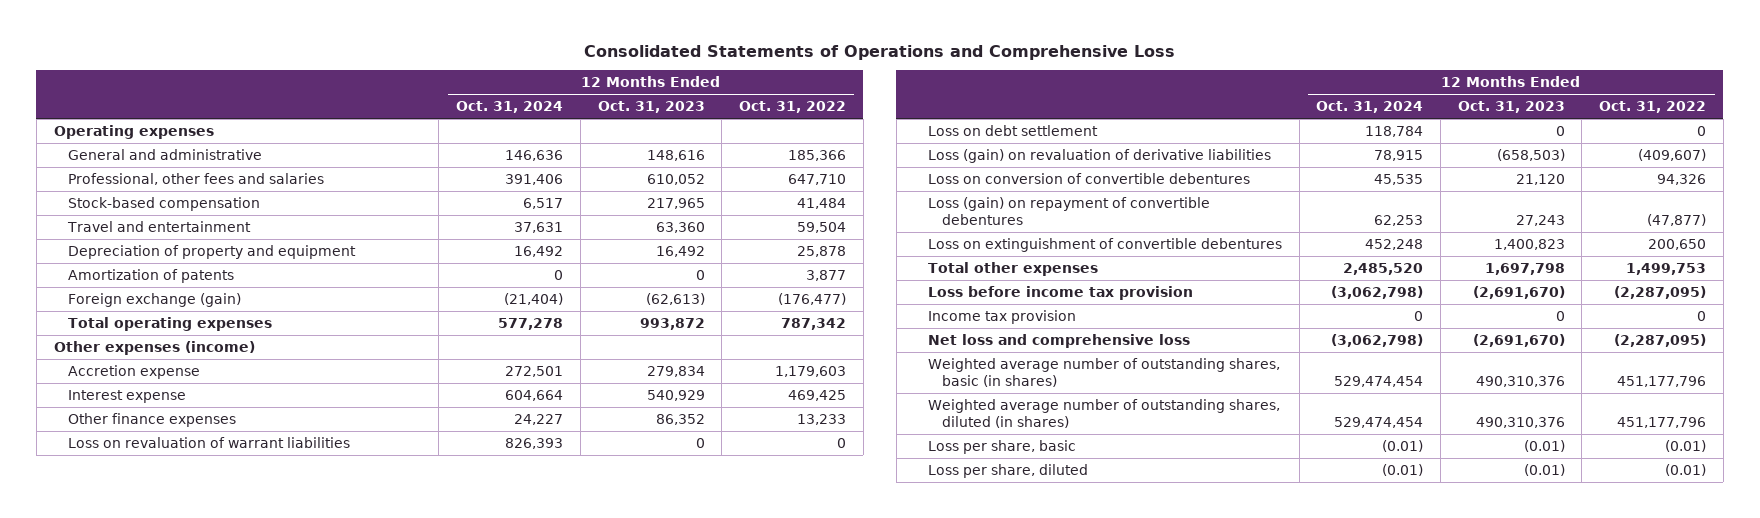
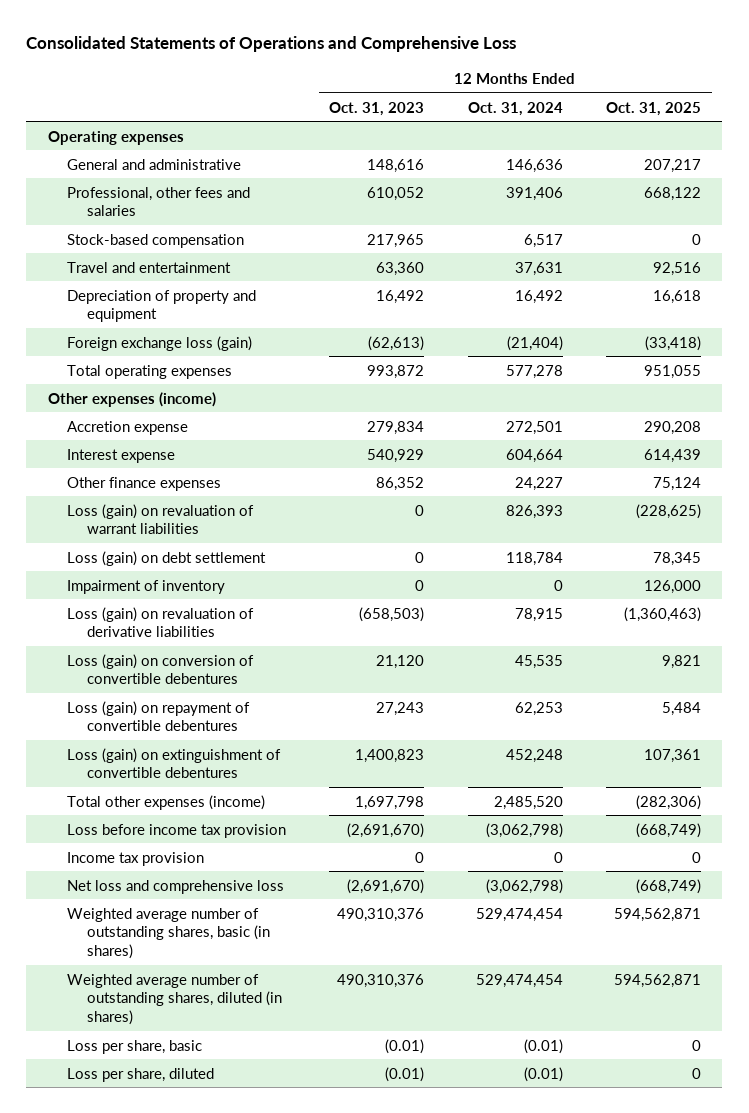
- | 12 Months Ended Oct. 31, 2024 | 12 Months Ended Oct. 31, 2023 | 12 Months Ended Oct. 31, 2022
+ | 12 Months Ended Oct. 31, 2023 | 12 Months Ended Oct. 31, 2024 | 12 Months Ended Oct. 31, 2025
- Amortization of patents | 0 | 0 | 3,877
- Foreign exchange (gain) | (21,404) | (62,613) | (176,477)
+ Foreign exchange loss (gain) | (62,613) | (21,404) | (33,418)
- Loss on revaluation of warrant liabilities | 826,393 | 0 | 0
- Loss on debt settlement | 118,784 | 0 | 0
+ Loss (gain) on revaluation of warrant liabilities | 0 | 826,393 | (228,625)
+ Loss (gain) on debt settlement | 0 | 118,784 | 78,345
+ Impairment of inventory | 0 | 0 | 126,000
- Loss on conversion of convertible debentures | 45,535 | 21,120 | 94,326
+ Loss (gain) on conversion of convertible debentures | 21,120 | 45,535 | 9,821
- Loss on extinguishment of convertible debentures | 452,248 | 1,400,823 | 200,650
- Total other expenses | 2,485,520 | 1,697,798 | 1,499,753
+ Loss (gain) on extinguishment of convertible debentures | 1,400,823 | 452,248 | 107,361
+ Total other expenses (income) | 1,697,798 | 2,485,520 | (282,306)

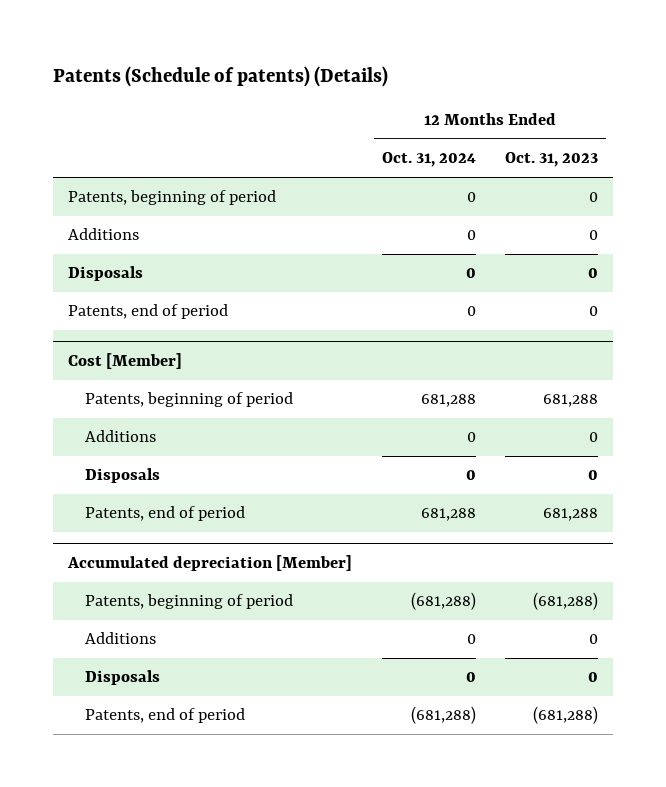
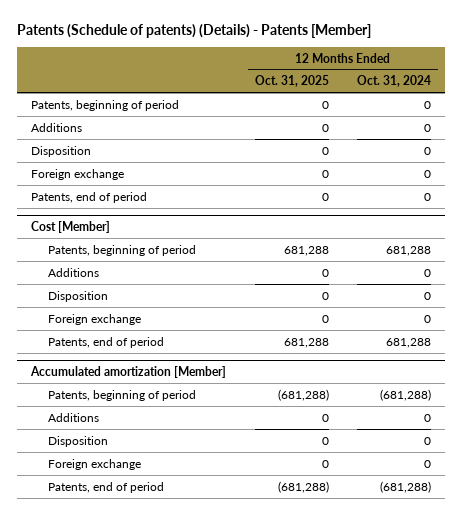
- Patents (Schedule of patents) (Details)
+ Patents (Schedule of patents) (Details) - Patents [Member]
- | 12 Months Ended Oct. 31, 2024 | 12 Months Ended Oct. 31, 2023
+ | 12 Months Ended Oct. 31, 2025 | 12 Months Ended Oct. 31, 2024
- Disposals | 0 | 0
+ Disposition | 0 | 0
+ Foreign exchange | 0 | 0
@ Cost [Member]
- Disposals | 0 | 0
+ Disposition | 0 | 0
+ Foreign exchange | 0 | 0
- Accumulated depreciation [Member]
+ Accumulated amortization [Member]
- Disposals | 0 | 0
+ Disposition | 0 | 0
+ Foreign exchange | 0 | 0

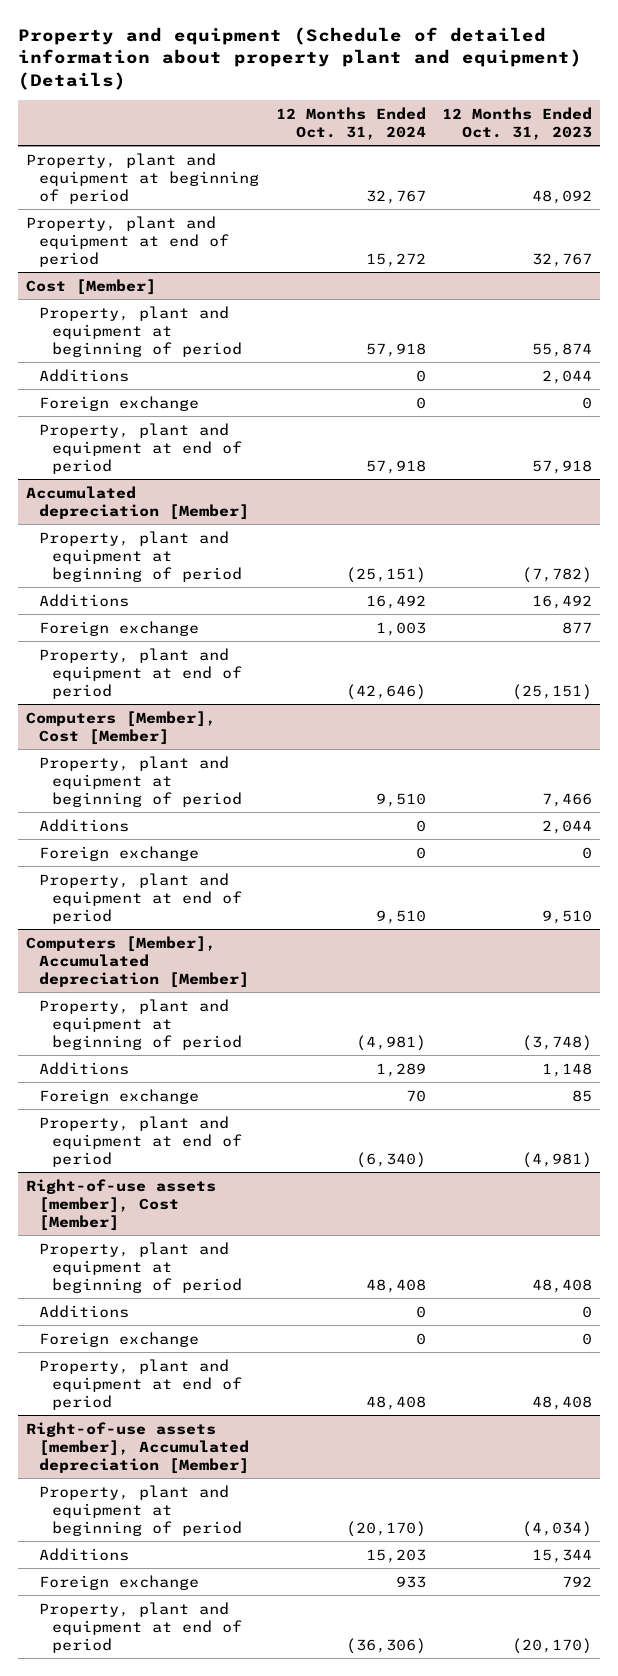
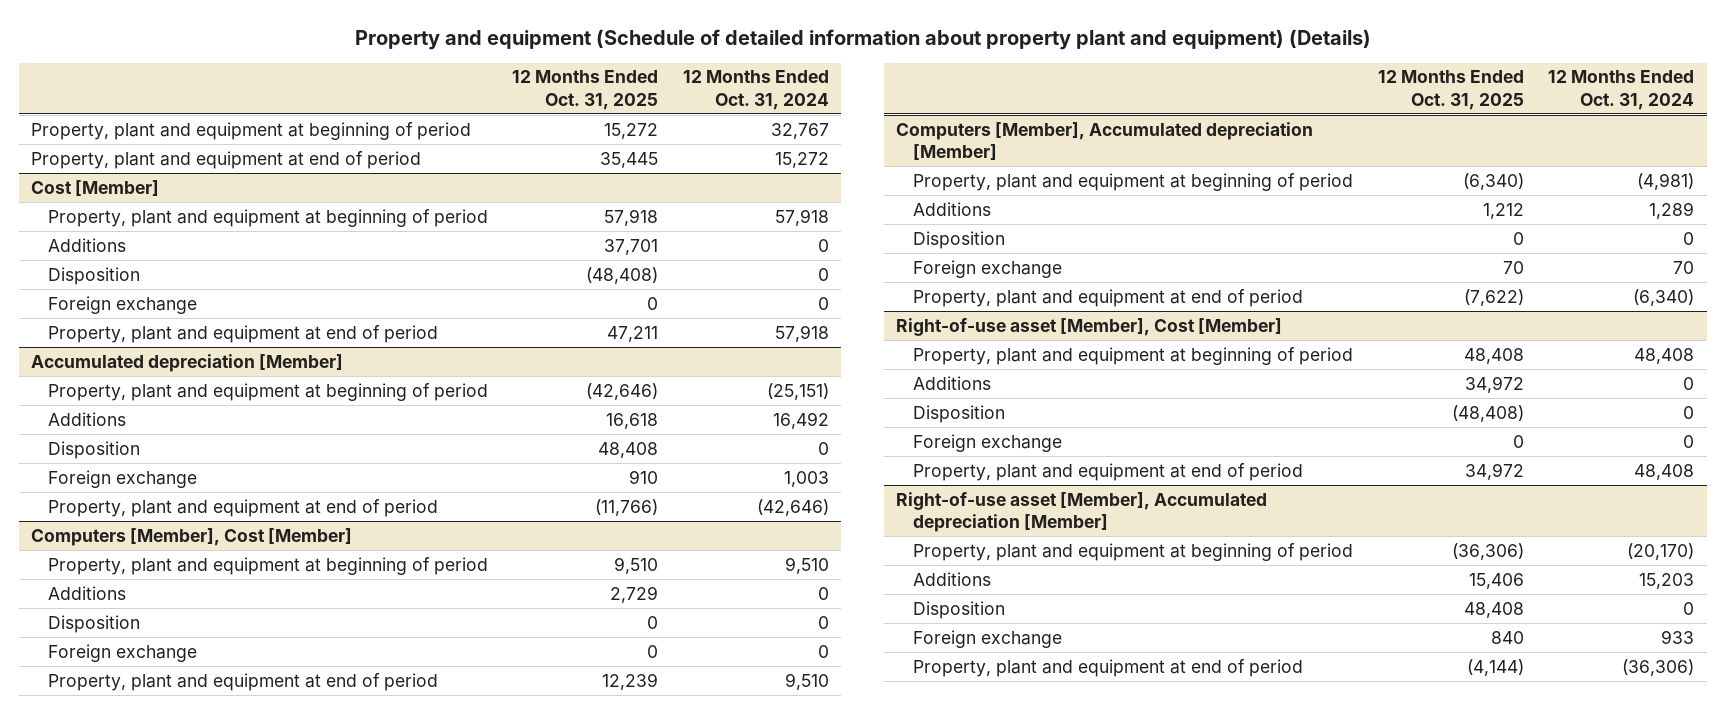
- | 12 Months Ended Oct. 31, 2024 | 12 Months Ended Oct. 31, 2023
+ | 12 Months Ended Oct. 31, 2025 | 12 Months Ended Oct. 31, 2024
@ Cost [Member]
+ Disposition | (48,408) | 0
@ Accumulated depreciation [Member]
+ Disposition | 48,408 | 0
@ Computers [Member], Cost [Member]
+ Disposition | 0 | 0
@ Computers [Member], Accumulated depreciation [Member]
+ Disposition | 0 | 0
- Right-of-use assets [member], Cost [Member]
+ Right-of-use asset [Member], Cost [Member]
+ Disposition | (48,408) | 0
- Right-of-use assets [member], Accumulated depreciation [Member]
+ Right-of-use asset [Member], Accumulated depreciation [Member]
+ Disposition | 48,408 | 0

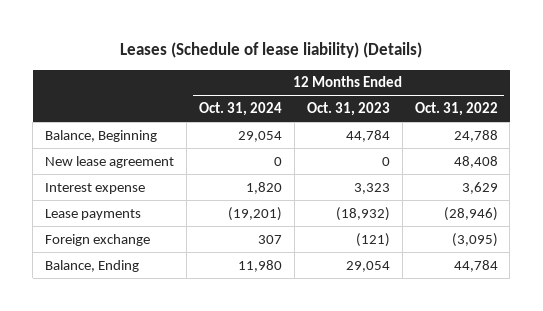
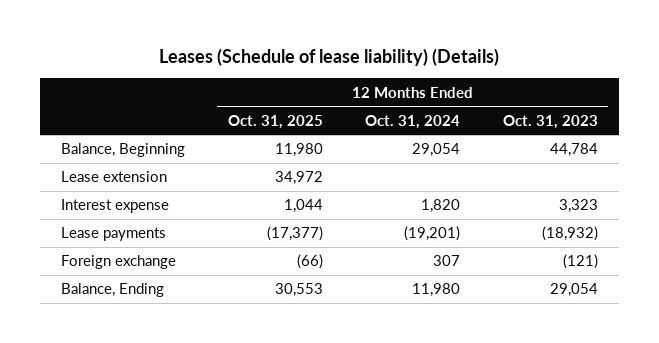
- | 12 Months Ended Oct. 31, 2024 | 12 Months Ended Oct. 31, 2023 | 12 Months Ended Oct. 31, 2022
+ | 12 Months Ended Oct. 31, 2025 | 12 Months Ended Oct. 31, 2024 | 12 Months Ended Oct. 31, 2023
- New lease agreement | 0 | 0 | 48,408
+ Lease extension | 34,972 | |

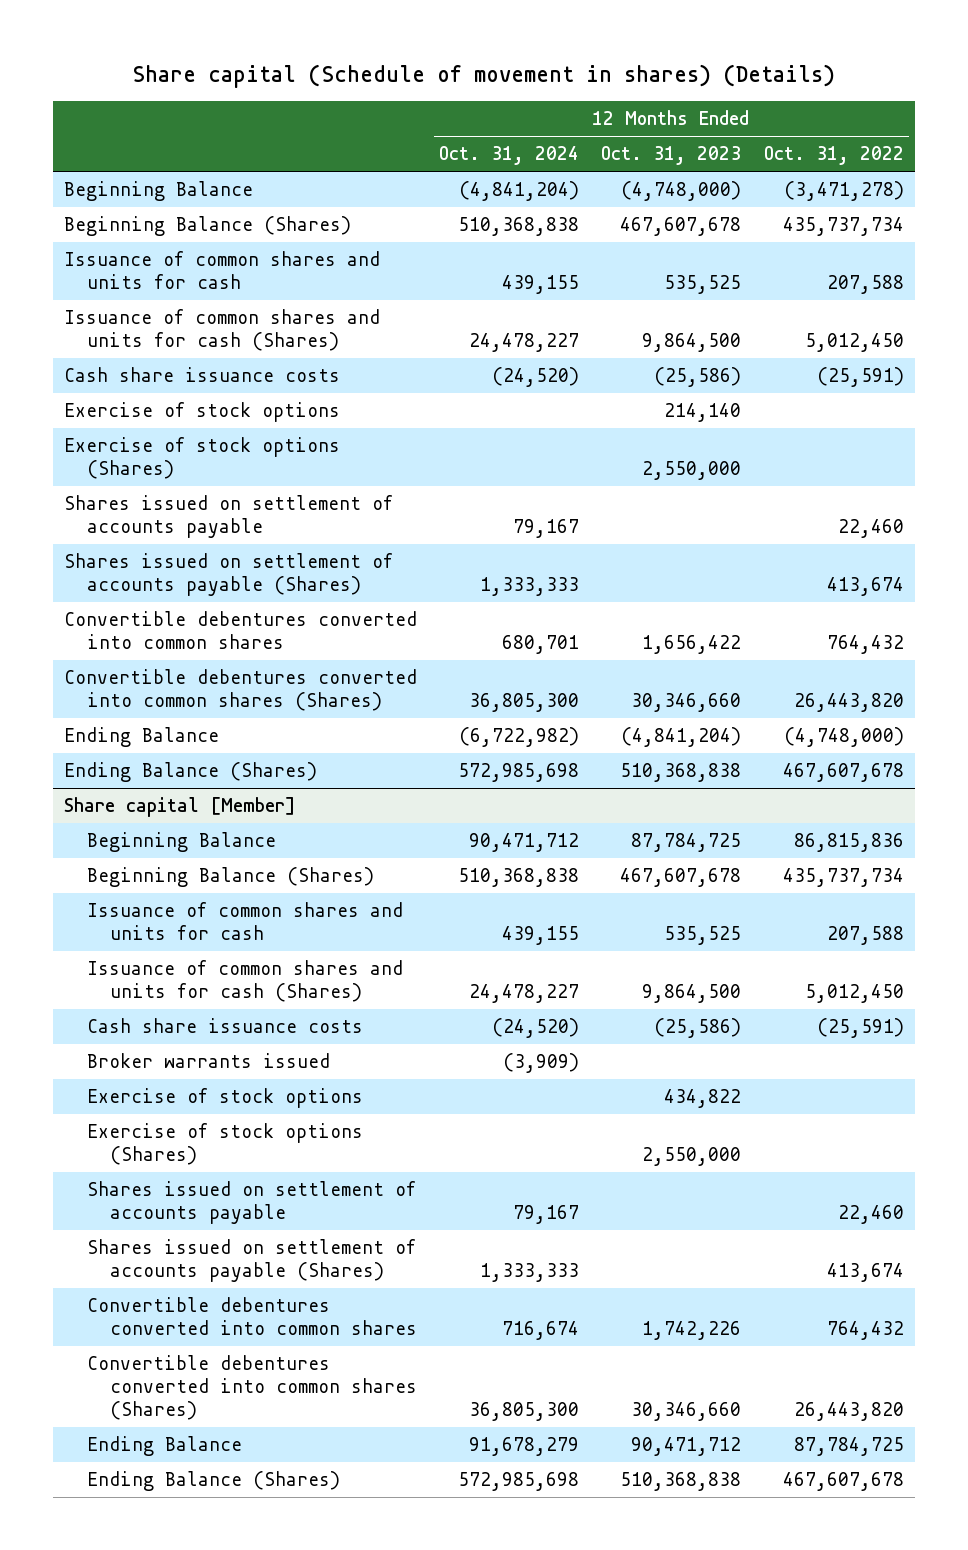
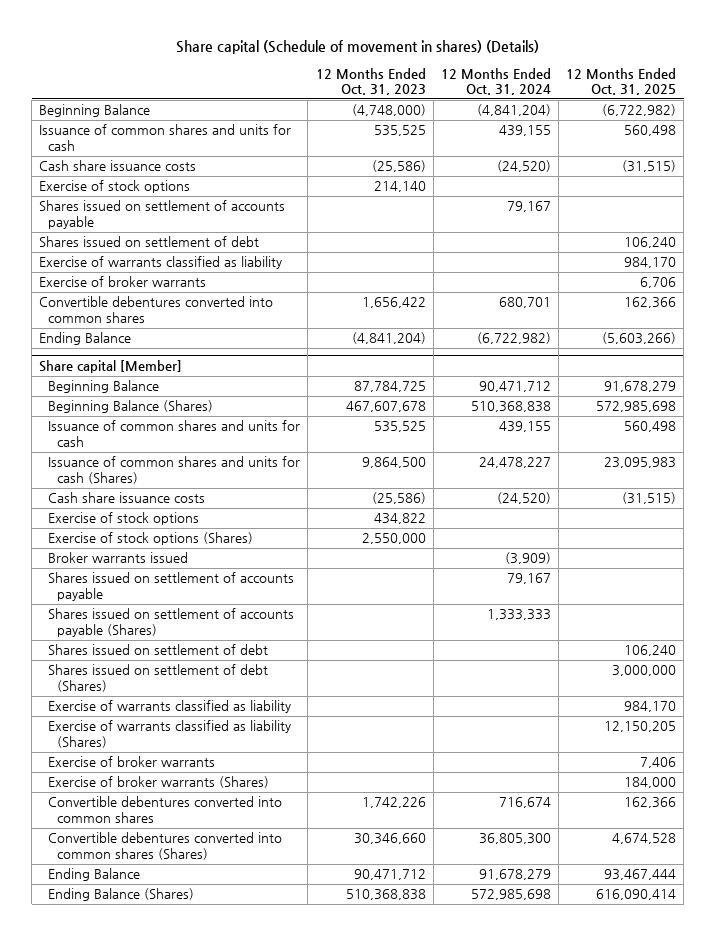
- | 12 Months Ended Oct. 31, 2024 | 12 Months Ended Oct. 31, 2023 | 12 Months Ended Oct. 31, 2022
+ | 12 Months Ended Oct. 31, 2023 | 12 Months Ended Oct. 31, 2024 | 12 Months Ended Oct. 31, 2025
- Beginning Balance (Shares) | 510,368,838 | 467,607,678 | 435,737,734
- Issuance of common shares and units for cash (Shares) | 24,478,227 | 9,864,500 | 5,012,450
- Exercise of stock options (Shares) | | 2,550,000 |
- Shares issued on settlement of accounts payable (Shares) | 1,333,333 | | 413,674
+ Shares issued on settlement of debt | | | 106,240
+ Exercise of warrants classified as liability | | | 984,170
+ Exercise of broker warrants | | | 6,706
- Convertible debentures converted into common shares (Shares) | 36,805,300 | 30,346,660 | 26,443,820
- Ending Balance (Shares) | 572,985,698 | 510,368,838 | 467,607,678
@ Share capital [Member]
moved down: Broker warrants issued | | (3,909) |
+ Shares issued on settlement of debt | | | 106,240
+ Shares issued on settlement of debt (Shares) | | | 3,000,000
+ Exercise of warrants classified as liability | | | 984,170
+ Exercise of warrants classified as liability (Shares) | | | 12,150,205
+ Exercise of broker warrants | | | 7,406
+ Exercise of broker warrants (Shares) | | | 184,000

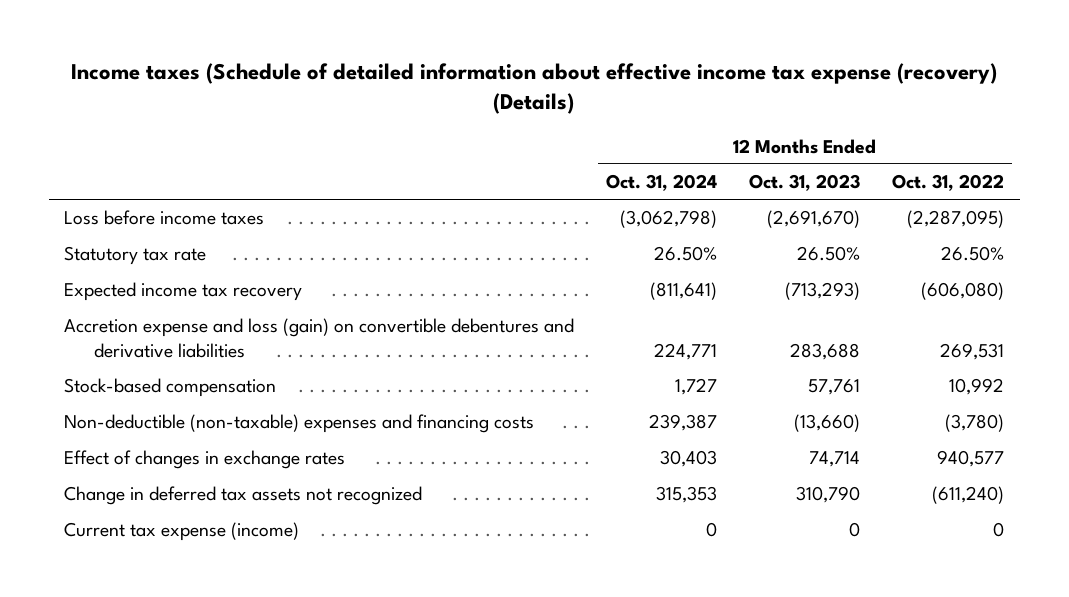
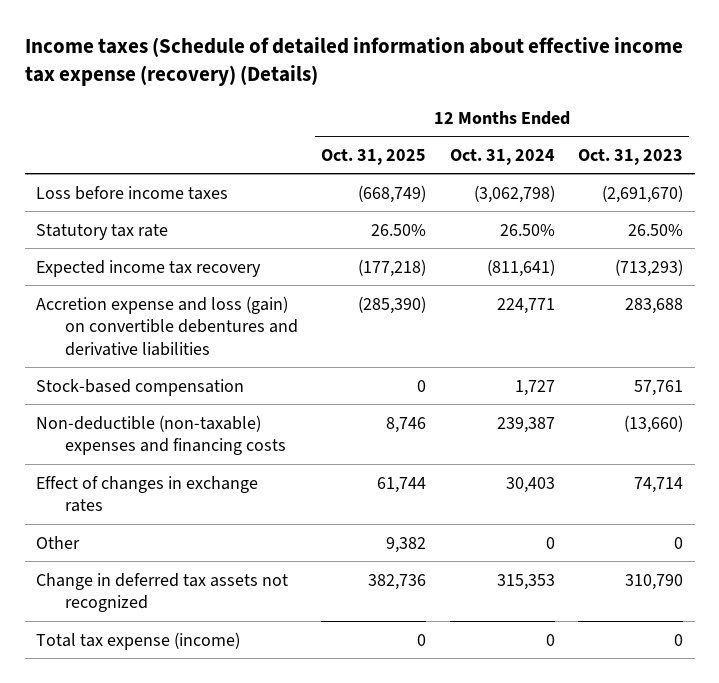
- | 12 Months Ended Oct. 31, 2024 | 12 Months Ended Oct. 31, 2023 | 12 Months Ended Oct. 31, 2022
+ | 12 Months Ended Oct. 31, 2025 | 12 Months Ended Oct. 31, 2024 | 12 Months Ended Oct. 31, 2023
+ Other | 9,382 | 0 | 0
- Current tax expense (income) | 0 | 0 | 0
+ Total tax expense (income) | 0 | 0 | 0

